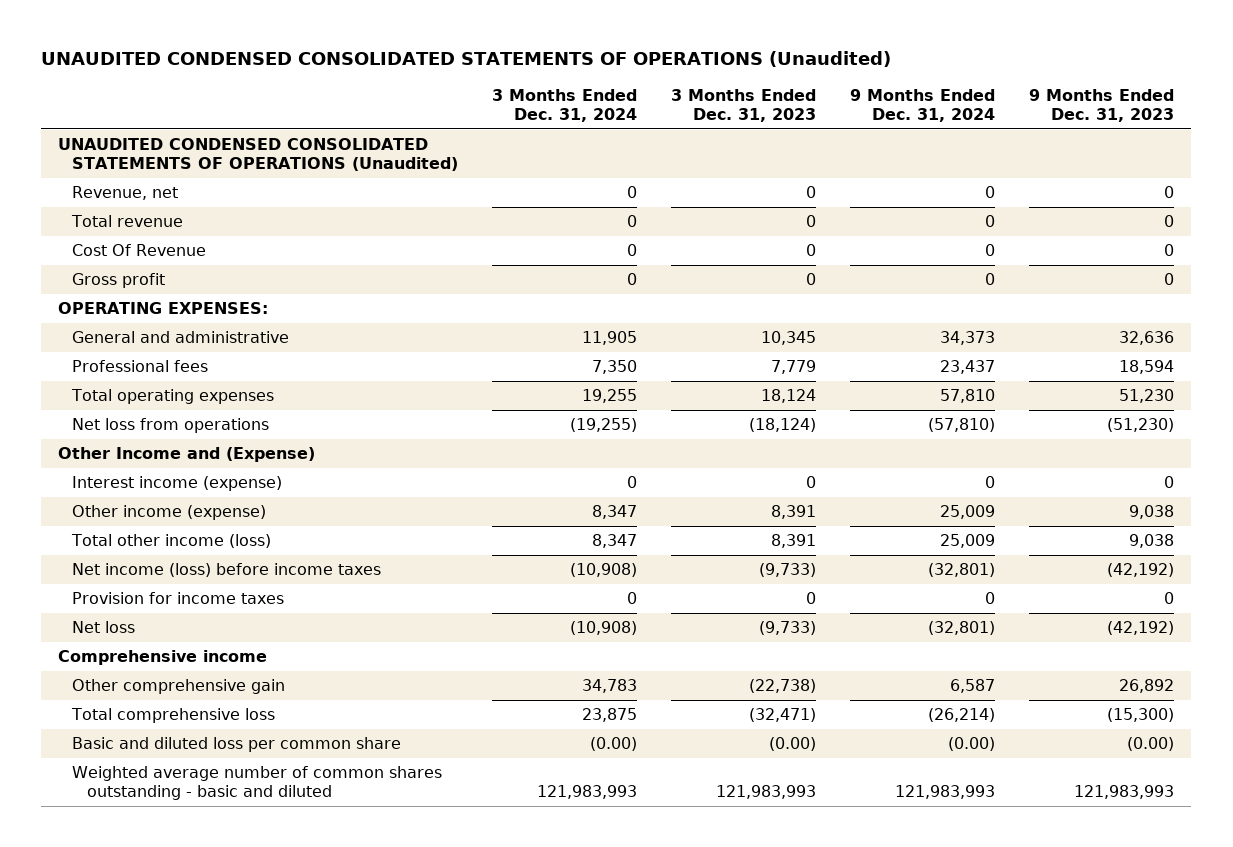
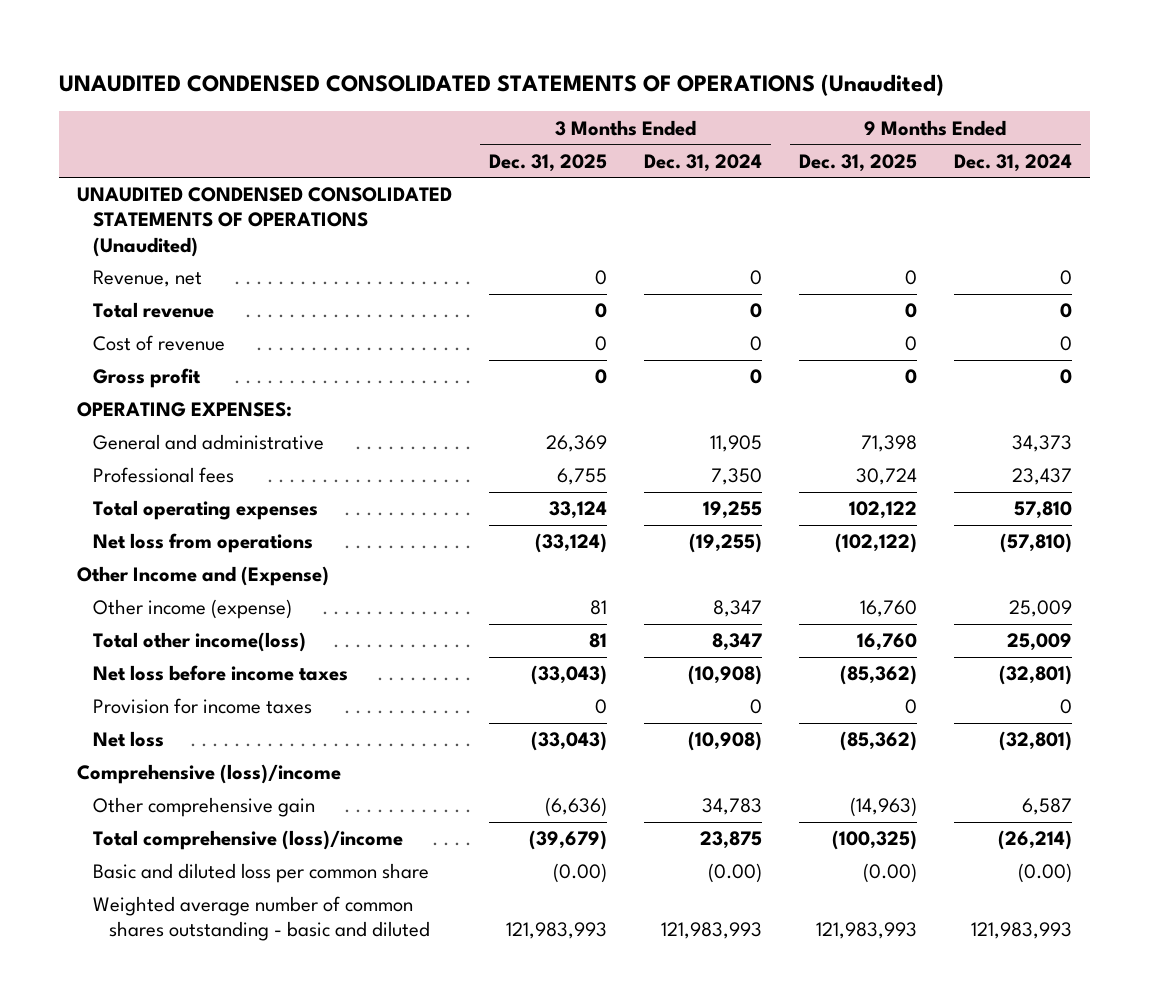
- | 3 Months Ended Dec. 31, 2024 | 3 Months Ended Dec. 31, 2023 | 9 Months Ended Dec. 31, 2024 | 9 Months Ended Dec. 31, 2023
+ | 3 Months Ended Dec. 31, 2025 | 3 Months Ended Dec. 31, 2024 | 9 Months Ended Dec. 31, 2025 | 9 Months Ended Dec. 31, 2024
- Cost Of Revenue | 0 | 0 | 0 | 0
+ Cost of revenue | 0 | 0 | 0 | 0
- Interest income (expense) | 0 | 0 | 0 | 0
- Total other income (loss) | 8,347 | 8,391 | 25,009 | 9,038
- Net income (loss) before income taxes | (10,908) | (9,733) | (32,801) | (42,192)
+ Total other income(loss) | 81 | 8,347 | 16,760 | 25,009
+ Net loss before income taxes | (33,043) | (10,908) | (85,362) | (32,801)
- Comprehensive income
+ Comprehensive (loss)/income
- Total comprehensive loss | 23,875 | (32,471) | (26,214) | (15,300)
+ Total comprehensive (loss)/income | (39,679) | 23,875 | (100,325) | (26,214)

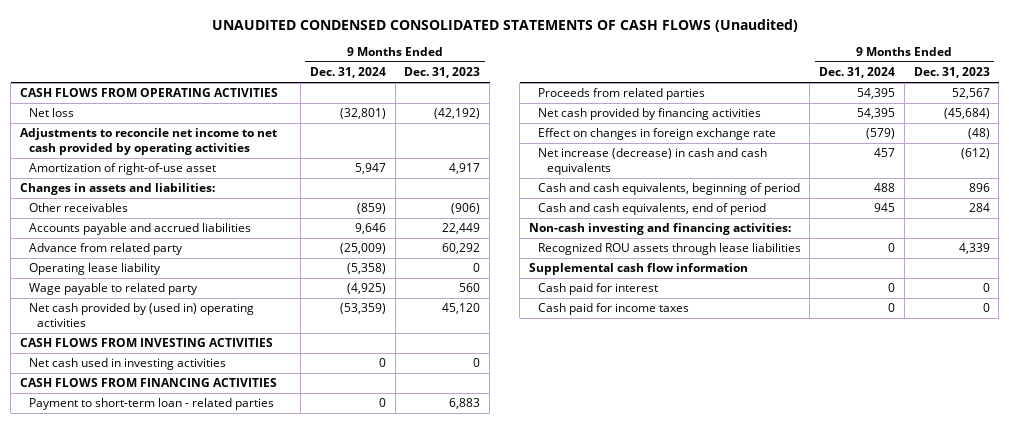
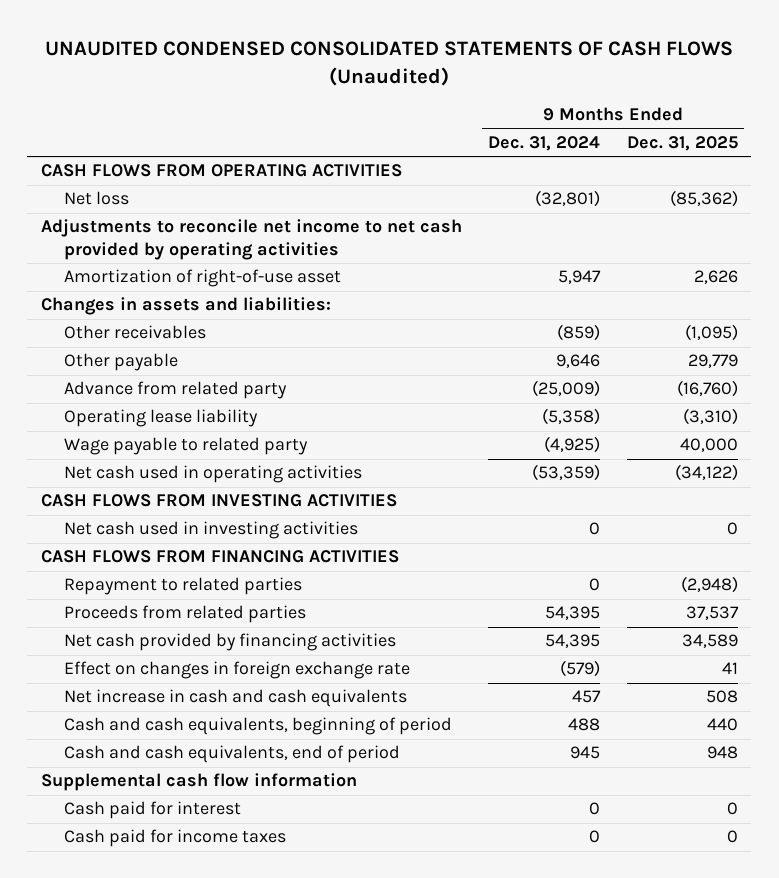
- | 9 Months Ended Dec. 31, 2024 | 9 Months Ended Dec. 31, 2023
+ | 9 Months Ended Dec. 31, 2024 | 9 Months Ended Dec. 31, 2025
- Accounts payable and accrued liabilities | 9,646 | 22,449
+ Other payable | 9,646 | 29,779
- Net cash provided by (used in) operating activities | (53,359) | 45,120
+ Net cash used in operating activities | (53,359) | (34,122)
- Payment to short-term loan - related parties | 0 | 6,883
+ Repayment to related parties | 0 | (2,948)
- Net increase (decrease) in cash and cash equivalents | 457 | (612)
+ Net increase in cash and cash equivalents | 457 | 508
- Non-cash investing and financing activities:
- Recognized ROU assets through lease liabilities | 0 | 4,339

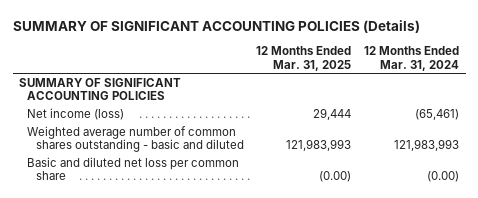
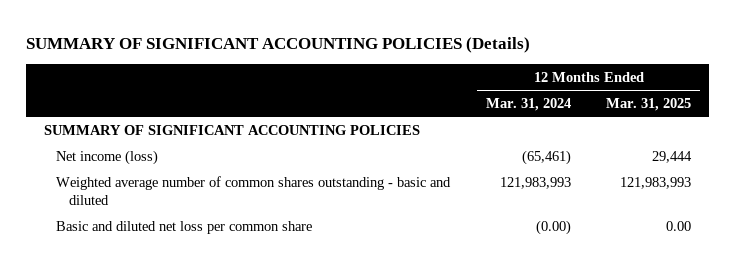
- | 12 Months Ended Mar. 31, 2025 | 12 Months Ended Mar. 31, 2024
+ | 12 Months Ended Mar. 31, 2024 | 12 Months Ended Mar. 31, 2025
- Basic and diluted net loss per common share | (0.00) | (0.00)
+ Basic and diluted net loss per common share | (0.00) | 0.00

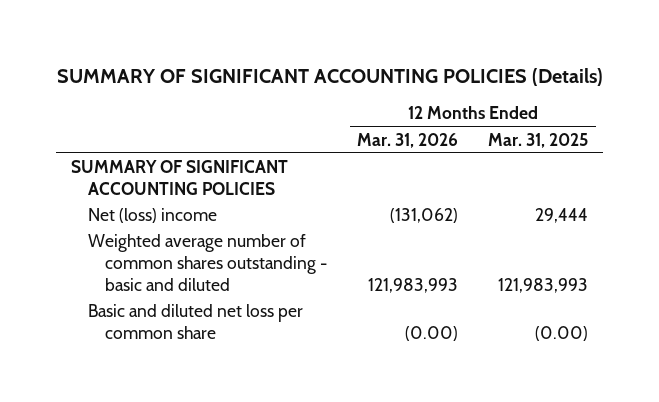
- | 12 Months Ended Mar. 31, 2024 | 12 Months Ended Mar. 31, 2025
+ | 12 Months Ended Mar. 31, 2026 | 12 Months Ended Mar. 31, 2025
- Net income (loss) | (65,461) | 29,444
+ Net (loss) income | (131,062) | 29,444
- Basic and diluted net loss per common share | (0.00) | 0.00
+ Basic and diluted net loss per common share | (0.00) | (0.00)

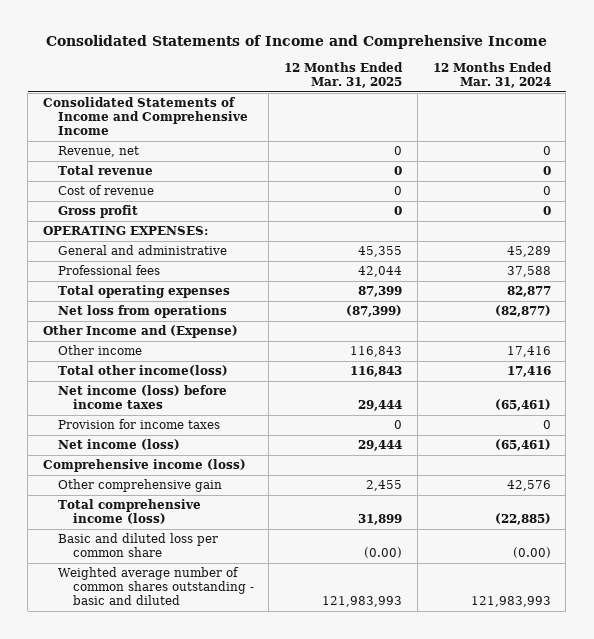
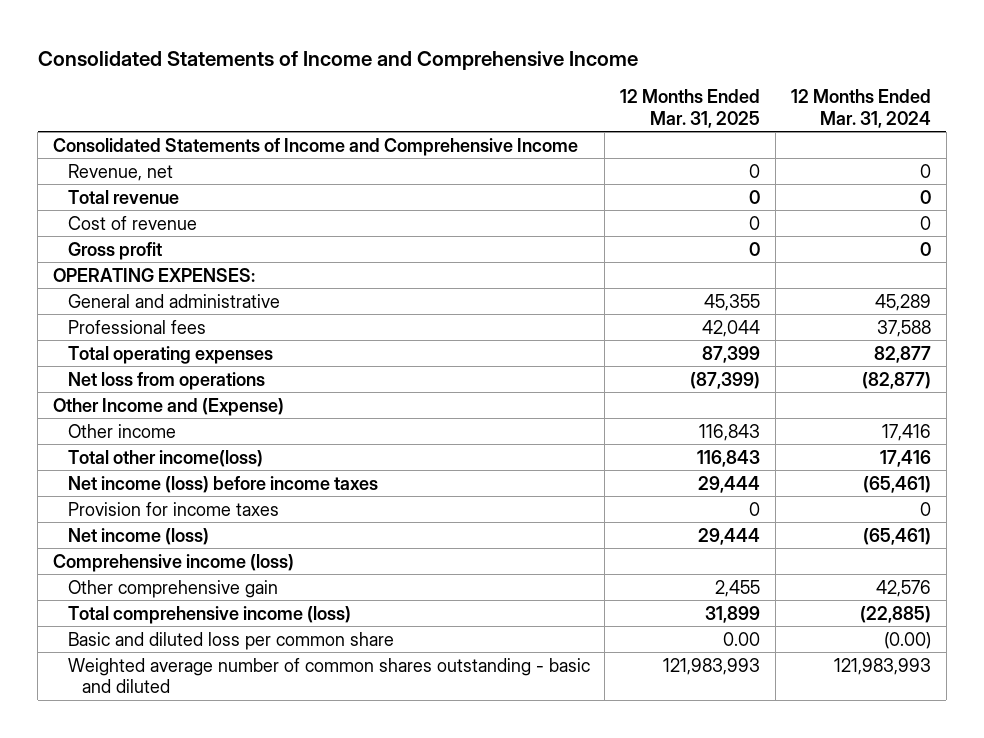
- Basic and diluted loss per common share | (0.00) | (0.00)
+ Basic and diluted loss per common share | 0.00 | (0.00)

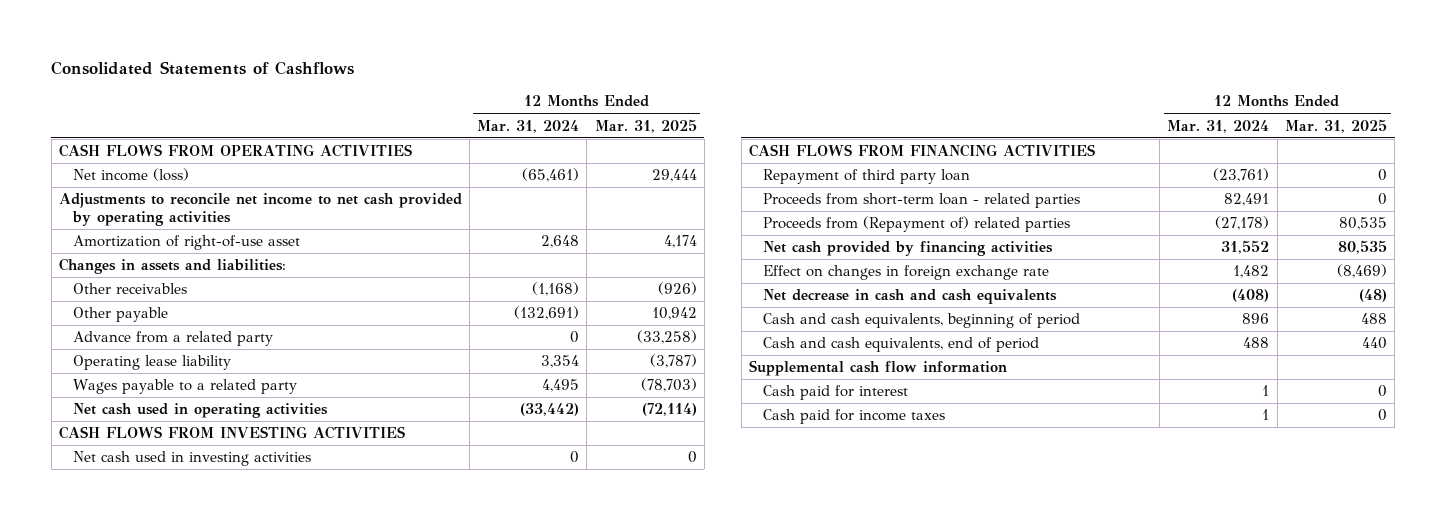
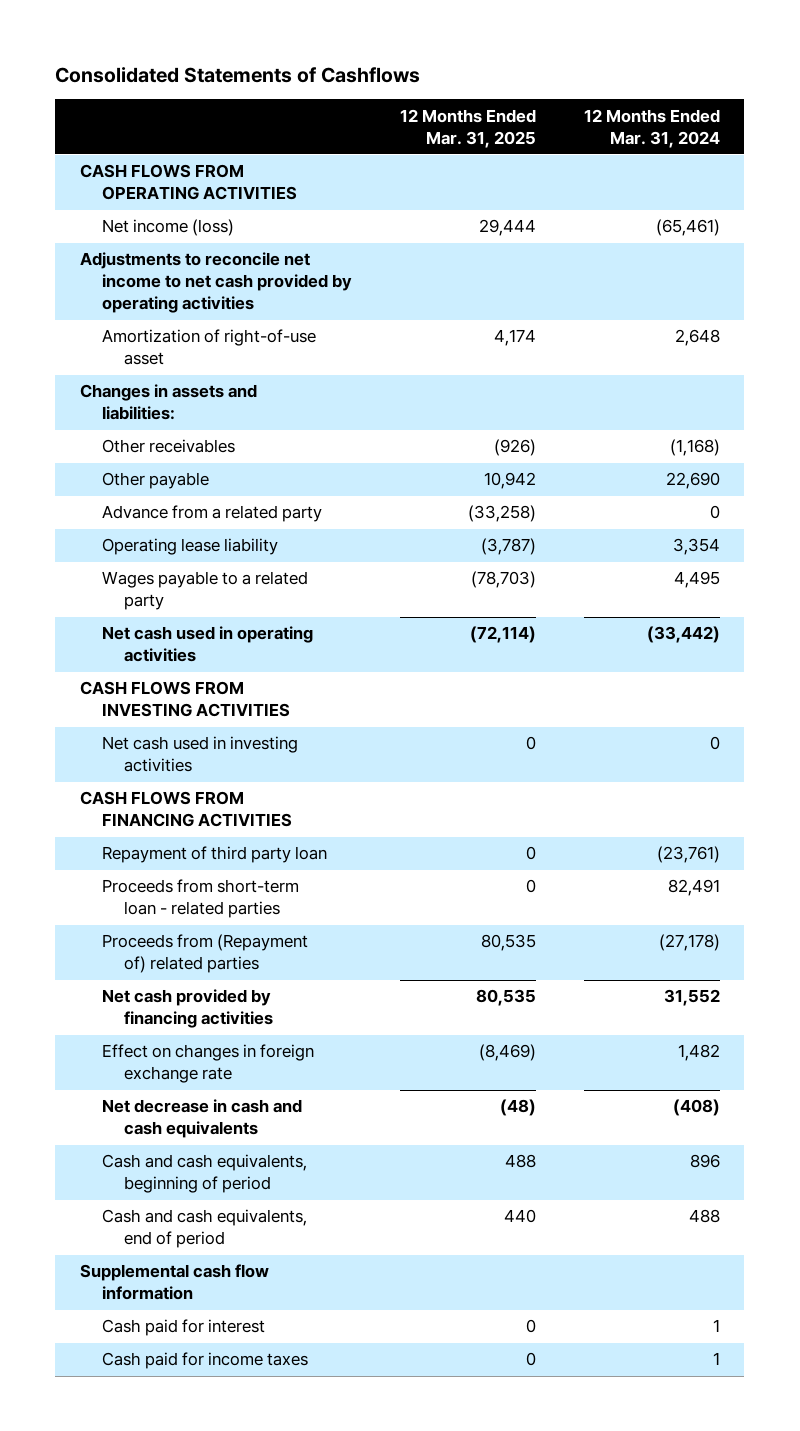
- | 12 Months Ended Mar. 31, 2024 | 12 Months Ended Mar. 31, 2025
+ | 12 Months Ended Mar. 31, 2025 | 12 Months Ended Mar. 31, 2024
- Other payable | (132,691) | 10,942
+ Other payable | 10,942 | 22,690

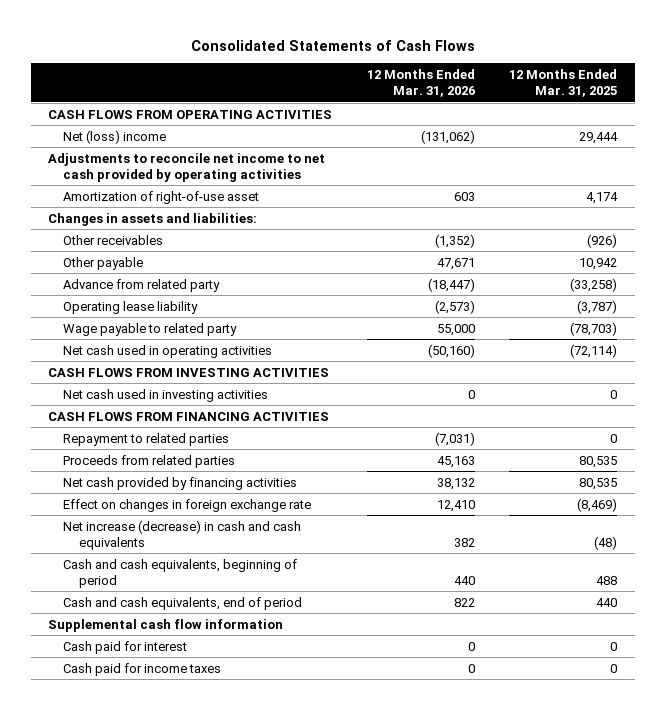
- Consolidated Statements of Cashflows
+ Consolidated Statements of Cash Flows
- | 12 Months Ended Mar. 31, 2025 | 12 Months Ended Mar. 31, 2024
+ | 12 Months Ended Mar. 31, 2026 | 12 Months Ended Mar. 31, 2025
- Net income (loss) | 29,444 | (65,461)
+ Net (loss) income | (131,062) | 29,444
- Advance from a related party | (33,258) | 0
+ Advance from related party | (18,447) | (33,258)
- Wages payable to a related party | (78,703) | 4,495
+ Wage payable to related party | 55,000 | (78,703)
- Repayment of third party loan | 0 | (23,761)
- Proceeds from short-term loan - related parties | 0 | 82,491
- Proceeds from (Repayment of) related parties | 80,535 | (27,178)
+ Repayment to related parties | (7,031) | 0
+ Proceeds from related parties | 45,163 | 80,535
- Net decrease in cash and cash equivalents | (48) | (408)
+ Net increase (decrease) in cash and cash equivalents | 382 | (48)

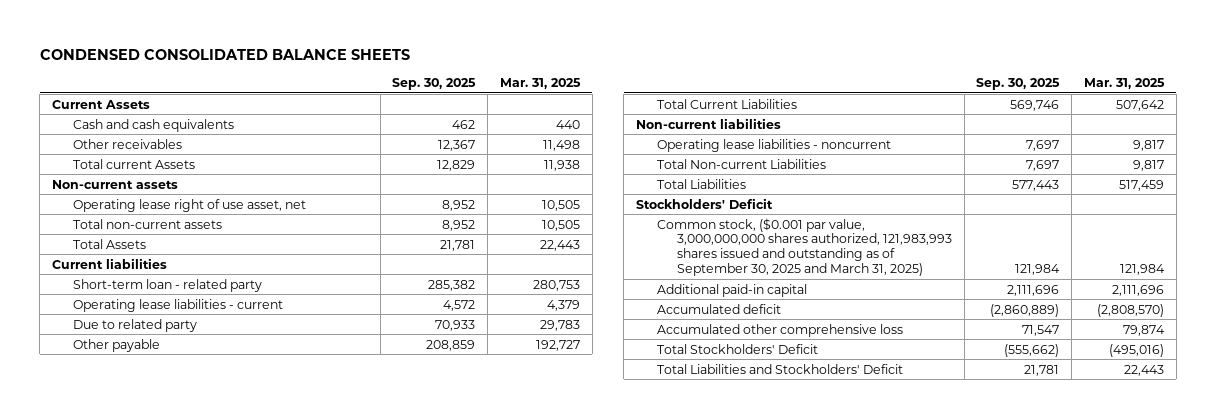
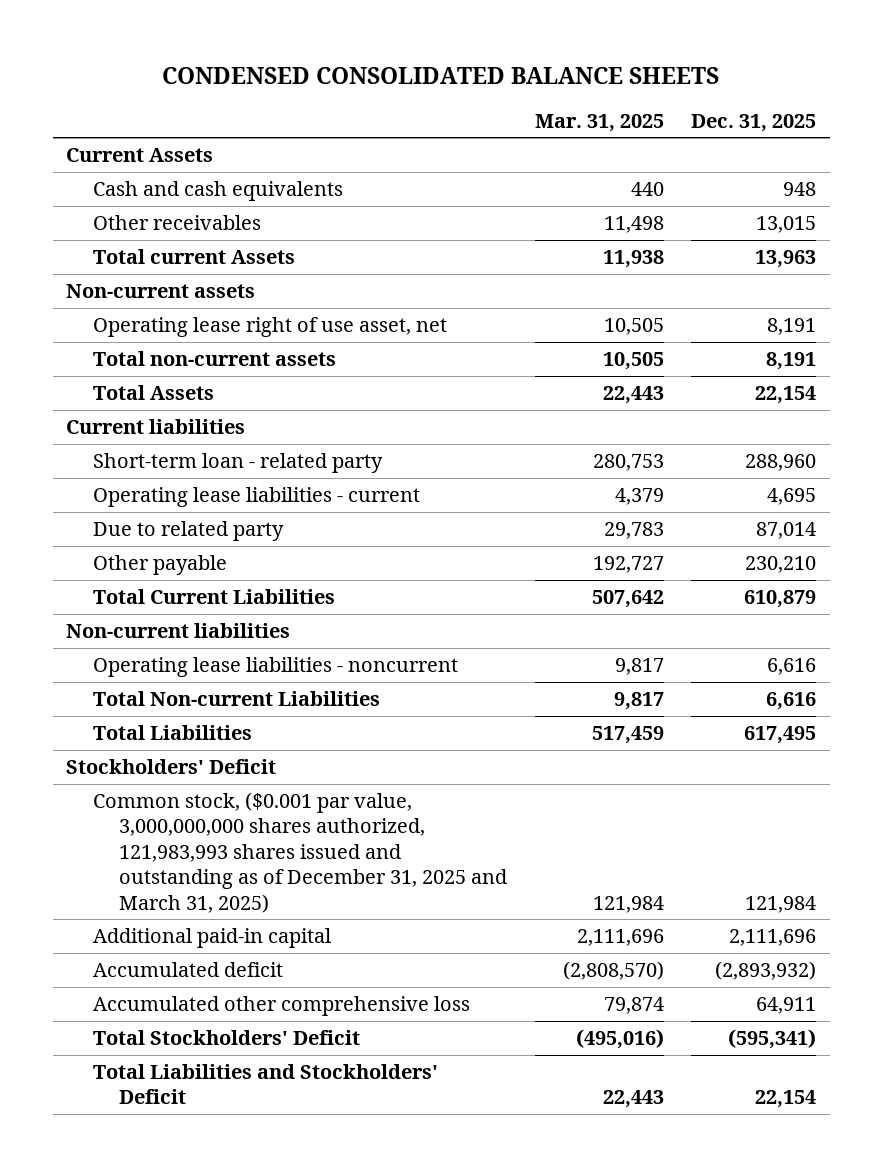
- | Sep. 30, 2025 | Mar. 31, 2025
+ | Mar. 31, 2025 | Dec. 31, 2025
- Common stock, ($0.001 par value, 3,000,000,000 shares authorized, 121,983,993 shares issued and outstanding as of September 30, 2025 and March 31, 2025) | 121,984 | 121,984
+ Common stock, ($0.001 par value, 3,000,000,000 shares authorized, 121,983,993 shares issued and outstanding as of December 31, 2025 and March 31, 2025) | 121,984 | 121,984

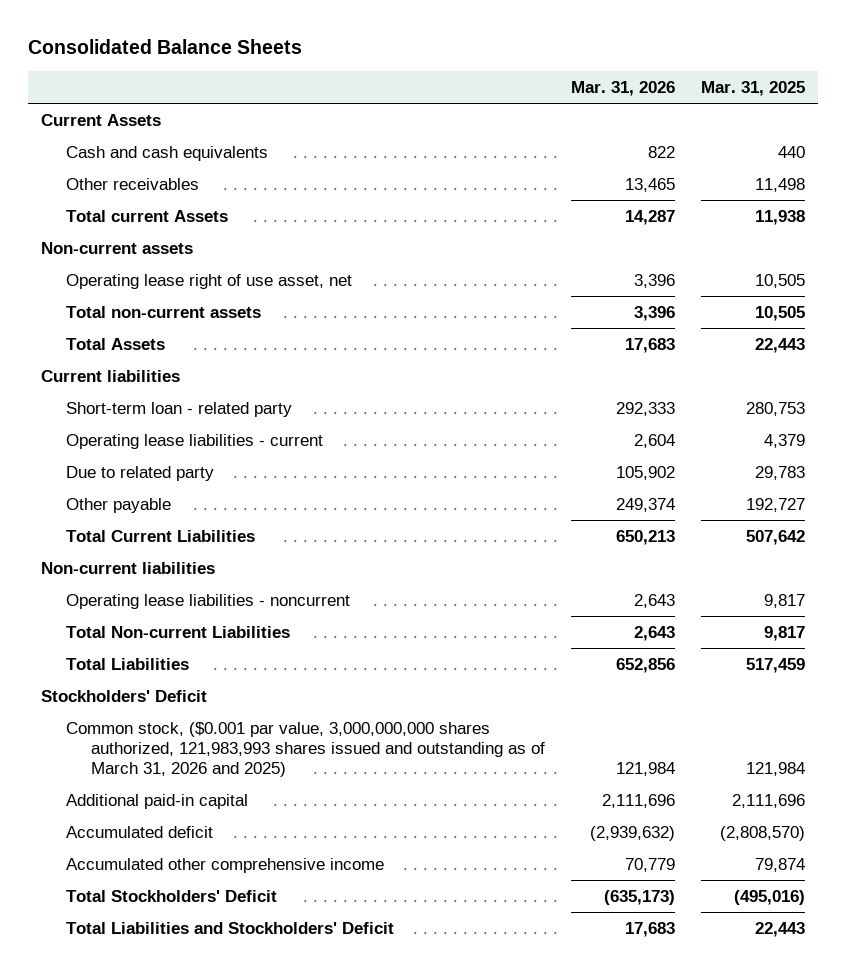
- CONDENSED CONSOLIDATED BALANCE SHEETS
+ Consolidated Balance Sheets
- | Mar. 31, 2025 | Dec. 31, 2025
+ | Mar. 31, 2026 | Mar. 31, 2025
- Common stock, ($0.001 par value, 3,000,000,000 shares authorized, 121,983,993 shares issued and outstanding as of December 31, 2025 and March 31, 2025) | 121,984 | 121,984
+ Common stock, ($0.001 par value, 3,000,000,000 shares authorized, 121,983,993 shares issued and outstanding as of March 31, 2026 and 2025) | 121,984 | 121,984
- Accumulated other comprehensive loss | 79,874 | 64,911
+ Accumulated other comprehensive income | 70,779 | 79,874

